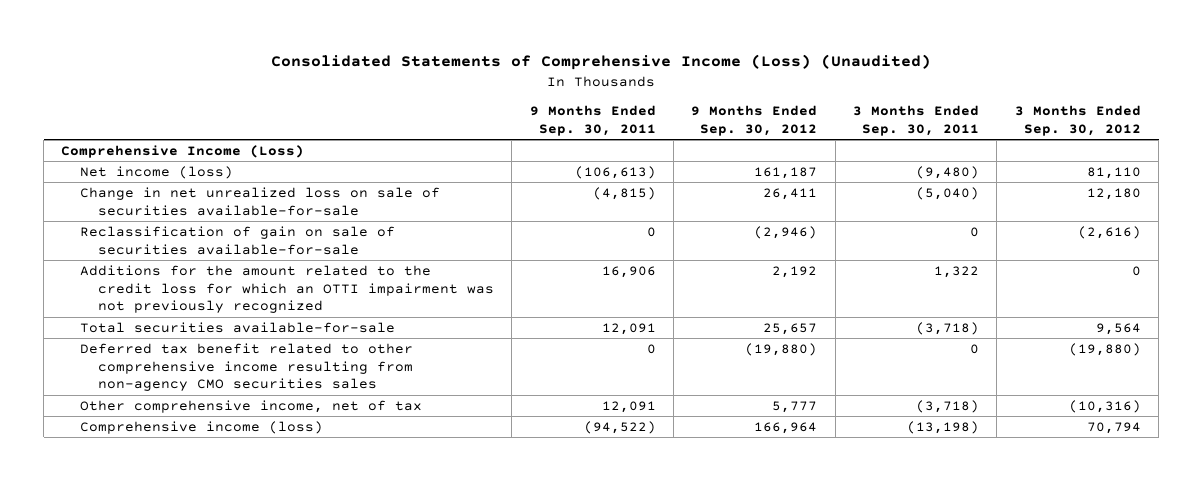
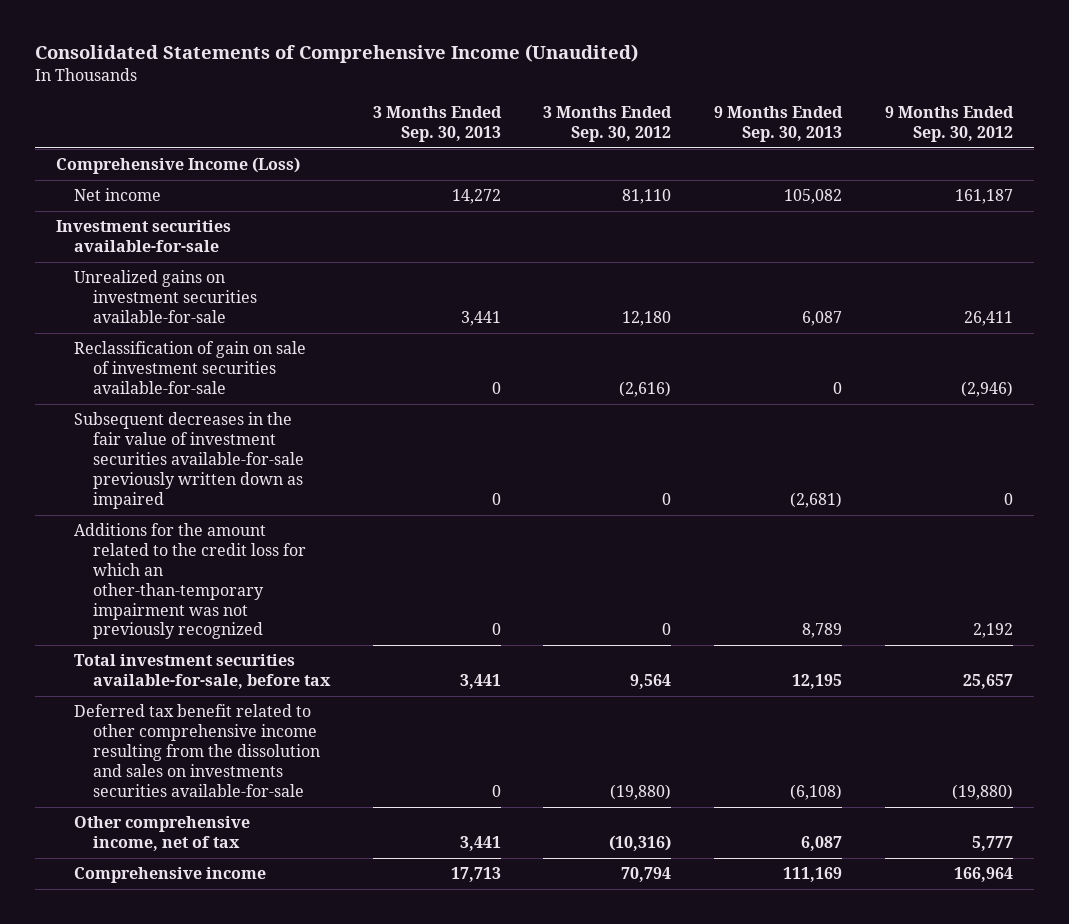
- Consolidated Statements of Comprehensive Income (Loss) (Unaudited)
+ Consolidated Statements of Comprehensive Income (Unaudited)
- | 9 Months Ended Sep. 30, 2011 | 9 Months Ended Sep. 30, 2012 | 3 Months Ended Sep. 30, 2011 | 3 Months Ended Sep. 30, 2012
+ | 3 Months Ended Sep. 30, 2013 | 3 Months Ended Sep. 30, 2012 | 9 Months Ended Sep. 30, 2013 | 9 Months Ended Sep. 30, 2012
- Net income (loss) | (106,613) | 161,187 | (9,480) | 81,110
- Change in net unrealized loss on sale of securities available-for-sale | (4,815) | 26,411 | (5,040) | 12,180
- Reclassification of gain on sale of securities available-for-sale | 0 | (2,946) | 0 | (2,616)
- Additions for the amount related to the credit loss for which an OTTI impairment was not previously recognized | 16,906 | 2,192 | 1,322 | 0
- Total securities available-for-sale | 12,091 | 25,657 | (3,718) | 9,564
- Deferred tax benefit related to other comprehensive income resulting from non-agency CMO securities sales | 0 | (19,880) | 0 | (19,880)
+ Net income | 14,272 | 81,110 | 105,082 | 161,187
+ Investment securities available-for-sale
+ Unrealized gains on investment securities available-for-sale | 3,441 | 12,180 | 6,087 | 26,411
+ Reclassification of gain on sale of investment securities available-for-sale | 0 | (2,616) | 0 | (2,946)
+ Subsequent decreases in the fair value of investment securities available-for-sale previously written down as impaired | 0 | 0 | (2,681) | 0
+ Additions for the amount related to the credit loss for which an other-than-temporary impairment was not previously recognized | 0 | 0 | 8,789 | 2,192
+ Total investment securities available-for-sale, before tax | 3,441 | 9,564 | 12,195 | 25,657
+ Deferred tax benefit related to other comprehensive income resulting from the dissolution and sales on investments securities available-for-sale | 0 | (19,880) | (6,108) | (19,880)
- Comprehensive income (loss) | (94,522) | 166,964 | (13,198) | 70,794
+ Comprehensive income | 17,713 | 70,794 | 111,169 | 166,964

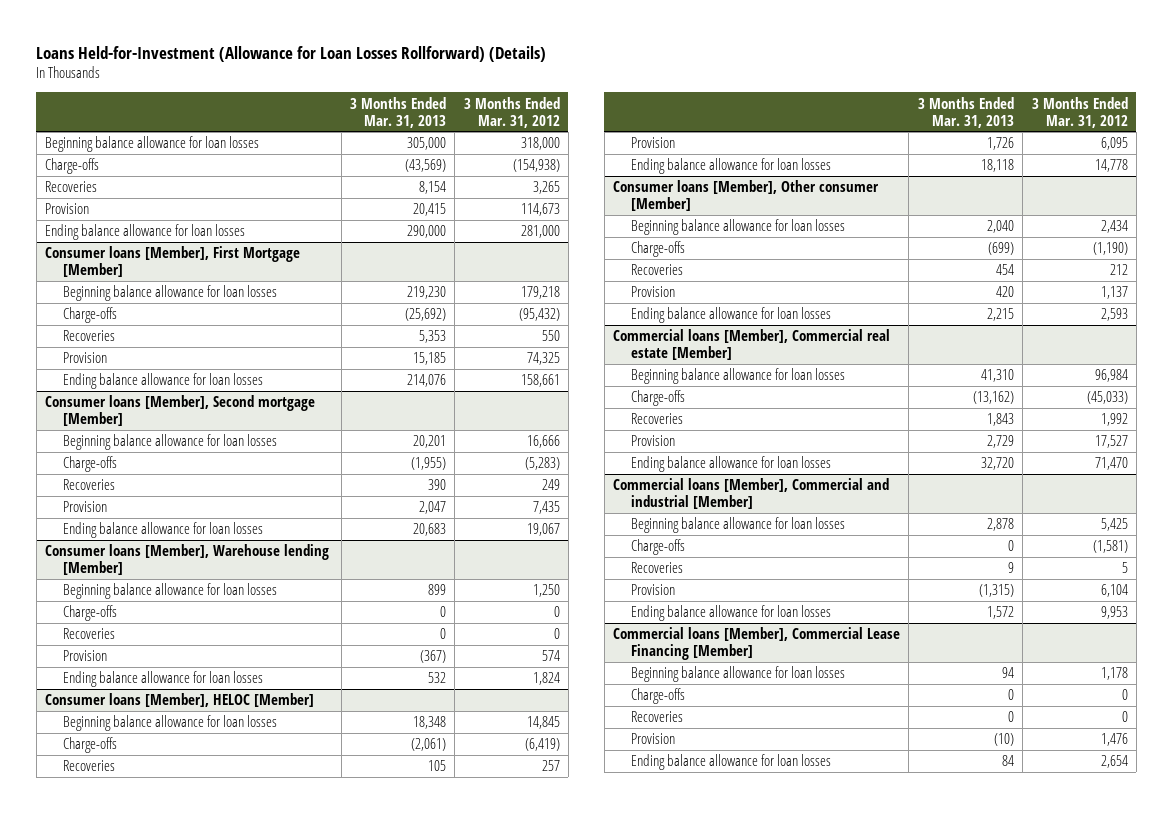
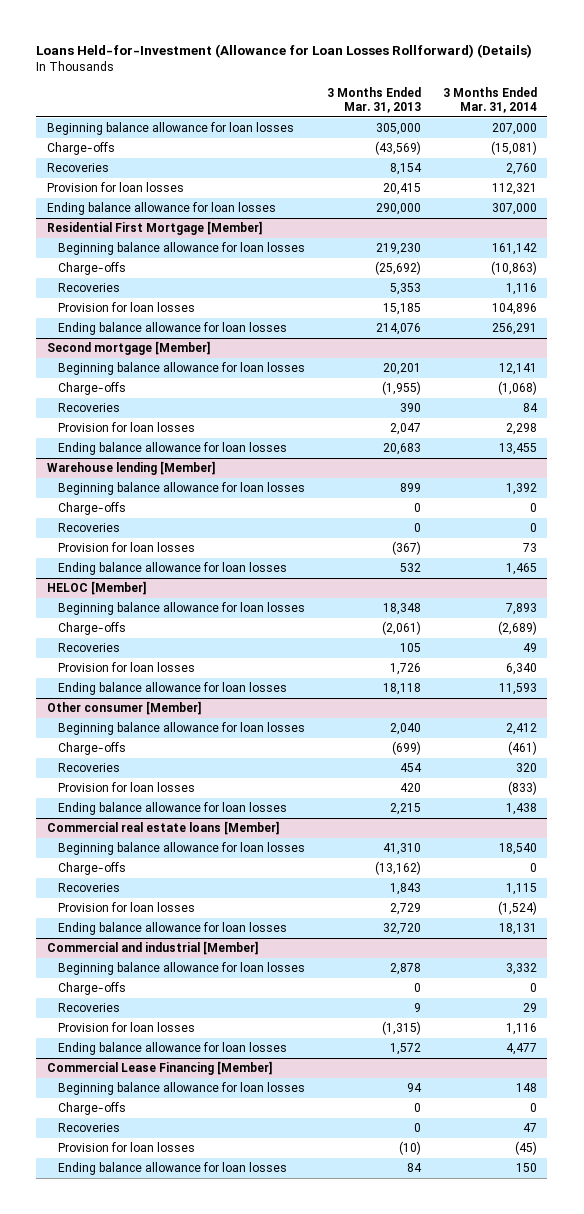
- | 3 Months Ended Mar. 31, 2013 | 3 Months Ended Mar. 31, 2012
+ | 3 Months Ended Mar. 31, 2013 | 3 Months Ended Mar. 31, 2014
- Provision | 20,415 | 114,673
+ Provision for loan losses | 20,415 | 112,321
- Consumer loans [Member], First Mortgage [Member]
+ Residential First Mortgage [Member]
- Provision | 15,185 | 74,325
+ Provision for loan losses | 15,185 | 104,896
- Consumer loans [Member], Second mortgage [Member]
+ Second mortgage [Member]
- Provision | 2,047 | 7,435
+ Provision for loan losses | 2,047 | 2,298
- Consumer loans [Member], Warehouse lending [Member]
+ Warehouse lending [Member]
- Provision | (367) | 574
+ Provision for loan losses | (367) | 73
- Consumer loans [Member], HELOC [Member]
+ HELOC [Member]
- Provision | 1,726 | 6,095
+ Provision for loan losses | 1,726 | 6,340
- Consumer loans [Member], Other consumer [Member]
+ Other consumer [Member]
- Provision | 420 | 1,137
+ Provision for loan losses | 420 | (833)
- Commercial loans [Member], Commercial real estate [Member]
+ Commercial real estate loans [Member]
- Provision | 2,729 | 17,527
+ Provision for loan losses | 2,729 | (1,524)
- Commercial loans [Member], Commercial and industrial [Member]
+ Commercial and industrial [Member]
- Provision | (1,315) | 6,104
+ Provision for loan losses | (1,315) | 1,116
- Commercial loans [Member], Commercial Lease Financing [Member]
+ Commercial Lease Financing [Member]
- Provision | (10) | 1,476
+ Provision for loan losses | (10) | (45)

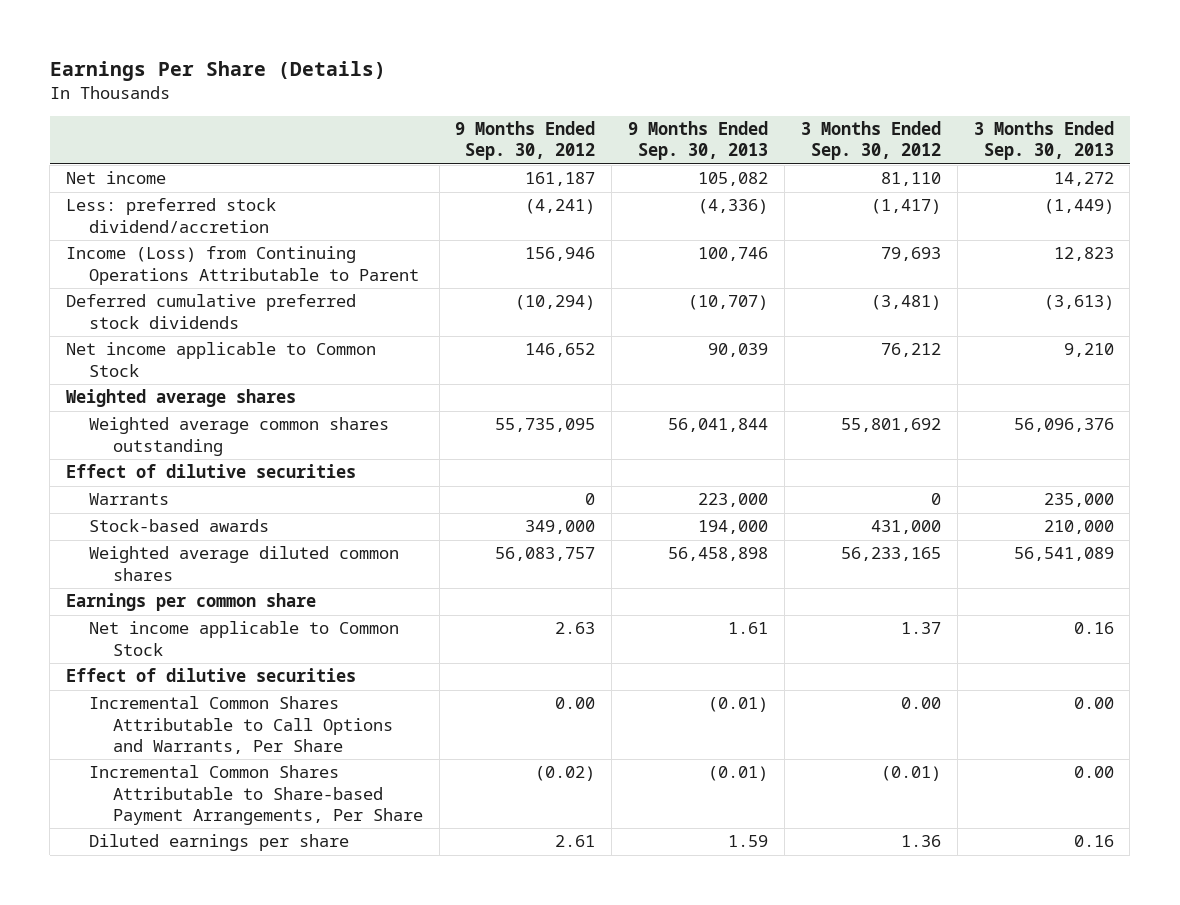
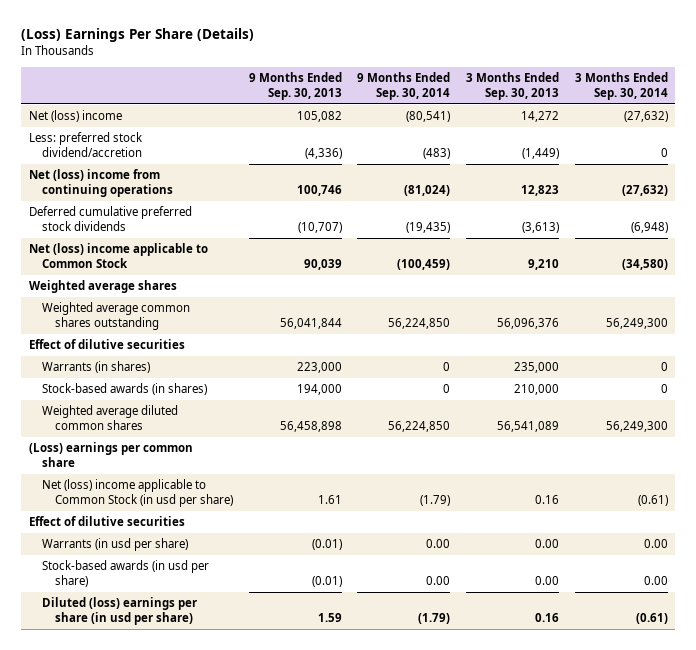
- Earnings Per Share (Details)
+ (Loss) Earnings Per Share (Details)
- | 9 Months Ended Sep. 30, 2012 | 9 Months Ended Sep. 30, 2013 | 3 Months Ended Sep. 30, 2012 | 3 Months Ended Sep. 30, 2013
+ | 9 Months Ended Sep. 30, 2013 | 9 Months Ended Sep. 30, 2014 | 3 Months Ended Sep. 30, 2013 | 3 Months Ended Sep. 30, 2014
- Net income | 161,187 | 105,082 | 81,110 | 14,272
+ Net (loss) income | 105,082 | (80,541) | 14,272 | (27,632)
- Income (Loss) from Continuing Operations Attributable to Parent | 156,946 | 100,746 | 79,693 | 12,823
+ Net (loss) income from continuing operations | 100,746 | (81,024) | 12,823 | (27,632)
- Net income applicable to Common Stock | 146,652 | 90,039 | 76,212 | 9,210
+ Net (loss) income applicable to Common Stock | 90,039 | (100,459) | 9,210 | (34,580)
- Warrants | 0 | 223,000 | 0 | 235,000
- Stock-based awards | 349,000 | 194,000 | 431,000 | 210,000
+ Warrants (in shares) | 223,000 | 0 | 235,000 | 0
+ Stock-based awards (in shares) | 194,000 | 0 | 210,000 | 0
- Earnings per common share
- Net income applicable to Common Stock | 2.63 | 1.61 | 1.37 | 0.16
+ (Loss) earnings per common share
+ Net (loss) income applicable to Common Stock (in usd per share) | 1.61 | (1.79) | 0.16 | (0.61)
- Incremental Common Shares Attributable to Call Options and Warrants, Per Share | 0.00 | (0.01) | 0.00 | 0.00
- Incremental Common Shares Attributable to Share-based Payment Arrangements, Per Share | (0.02) | (0.01) | (0.01) | 0.00
- Diluted earnings per share | 2.61 | 1.59 | 1.36 | 0.16
+ Warrants (in usd per share) | (0.01) | 0.00 | 0.00 | 0.00
+ Stock-based awards (in usd per share) | (0.01) | 0.00 | 0.00 | 0.00
+ Diluted (loss) earnings per share (in usd per share) | 1.59 | (1.79) | 0.16 | (0.61)

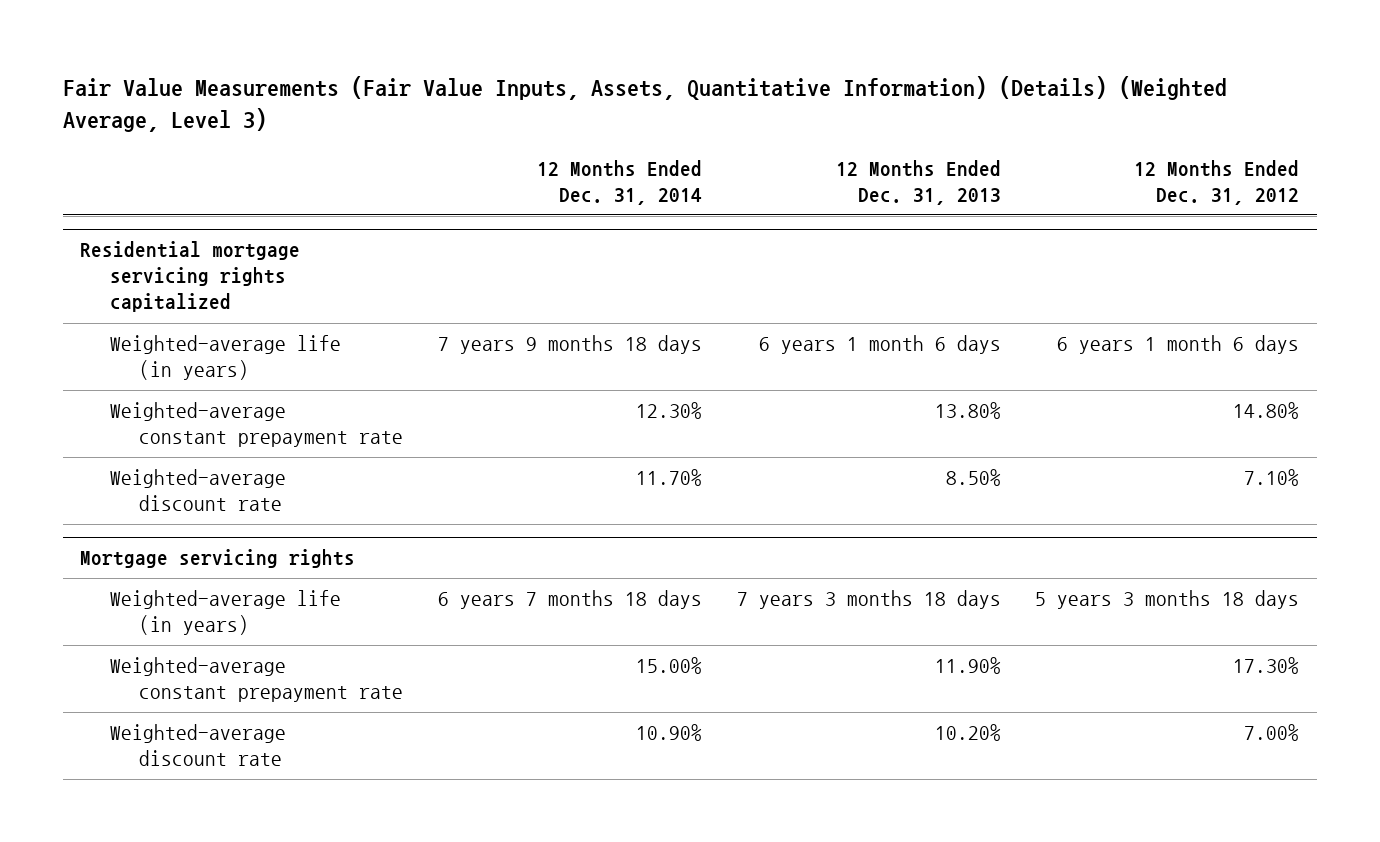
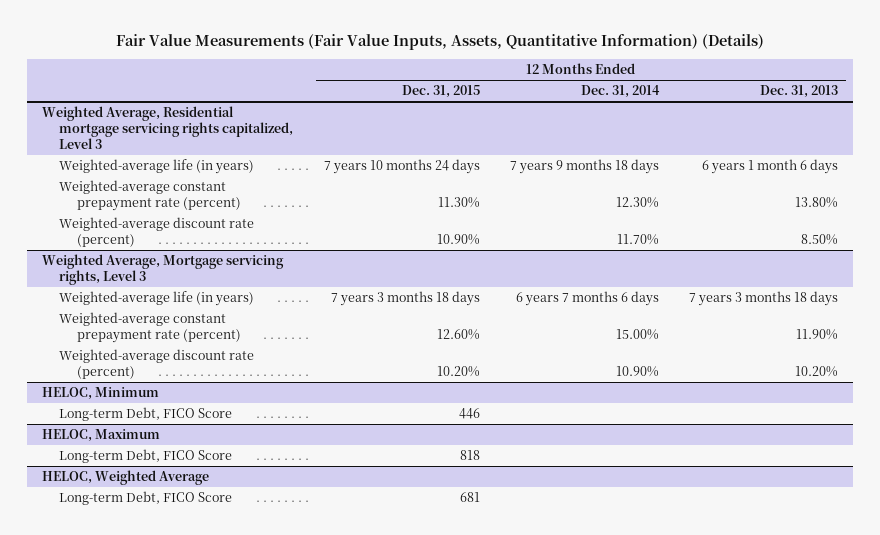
- Fair Value Measurements (Fair Value Inputs, Assets, Quantitative Information) (Details) (Weighted Average, Level 3)
+ Fair Value Measurements (Fair Value Inputs, Assets, Quantitative Information) (Details)
- | 12 Months Ended Dec. 31, 2014 | 12 Months Ended Dec. 31, 2013 | 12 Months Ended Dec. 31, 2012
+ | 12 Months Ended Dec. 31, 2015 | 12 Months Ended Dec. 31, 2014 | 12 Months Ended Dec. 31, 2013
- Residential mortgage servicing rights capitalized
+ Weighted Average, Residential mortgage servicing rights capitalized, Level 3
- Weighted-average constant prepayment rate | 12.30% | 13.80% | 14.80%
- Weighted-average discount rate | 11.70% | 8.50% | 7.10%
- Mortgage servicing rights
- Weighted-average life (in years) | 6 years 7 months 18 days | 7 years 3 months 18 days | 5 years 3 months 18 days
- Weighted-average constant prepayment rate | 15.00% | 11.90% | 17.30%
- Weighted-average discount rate | 10.90% | 10.20% | 7.00%
+ Weighted-average constant prepayment rate (percent) | 11.30% | 12.30% | 13.80%
+ Weighted-average discount rate (percent) | 10.90% | 11.70% | 8.50%
+ Weighted Average, Mortgage servicing rights, Level 3
+ Weighted-average life (in years) | 7 years 3 months 18 days | 6 years 7 months 6 days | 7 years 3 months 18 days
+ Weighted-average constant prepayment rate (percent) | 12.60% | 15.00% | 11.90%
+ Weighted-average discount rate (percent) | 10.20% | 10.90% | 10.20%
+ HELOC, Minimum
+ Long-term Debt, FICO Score | 446 | |
+ HELOC, Maximum
+ Long-term Debt, FICO Score | 818 | |
+ HELOC, Weighted Average
+ Long-term Debt, FICO Score | 681 | |

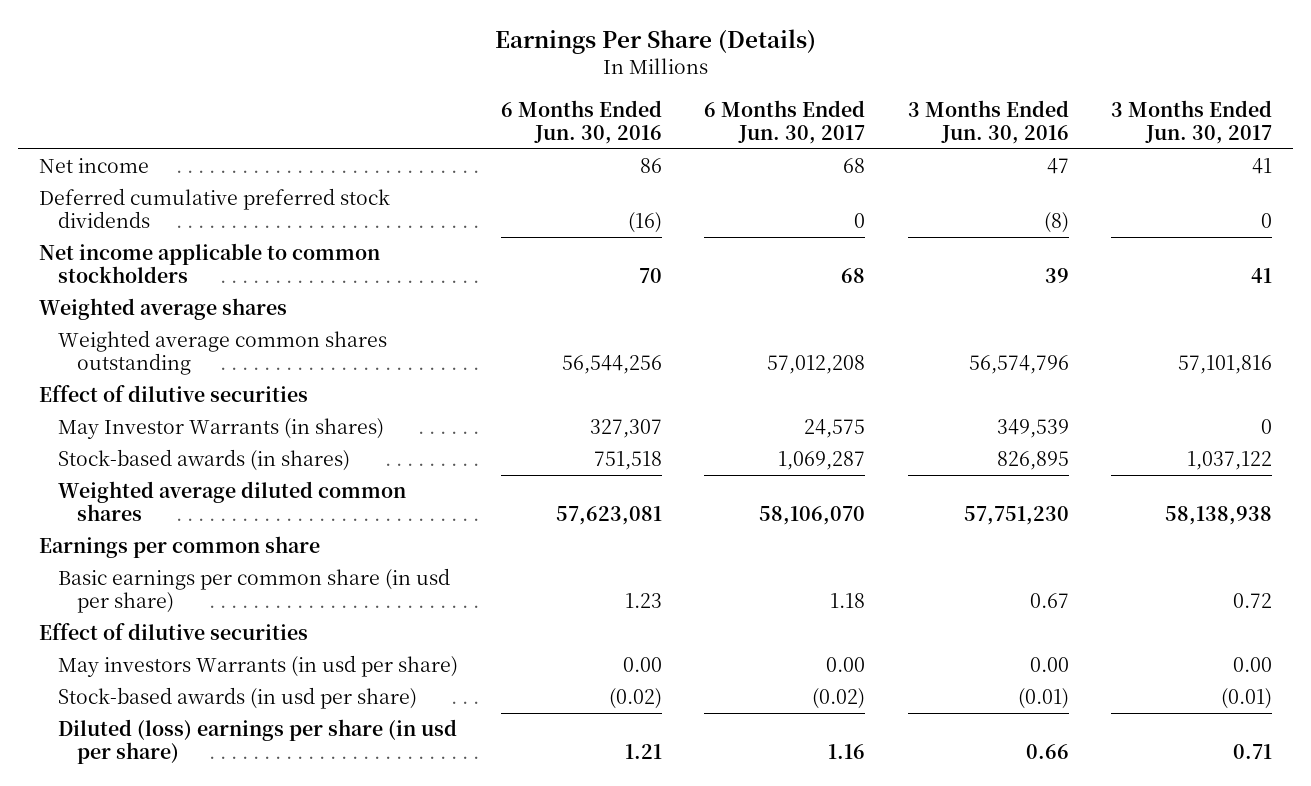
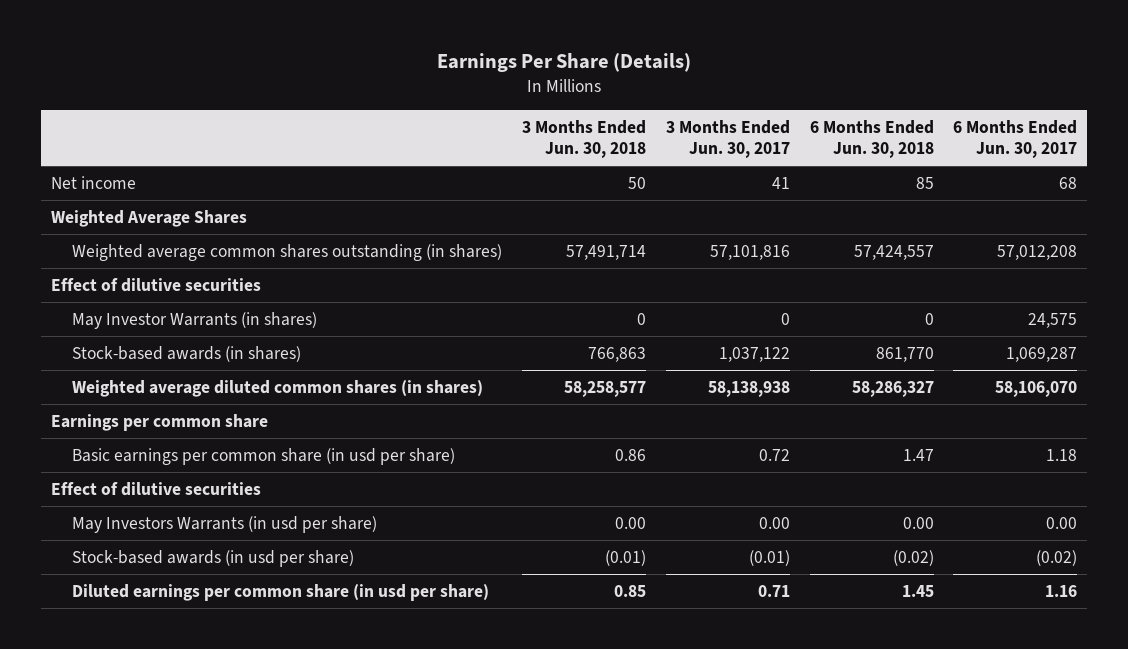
- | 6 Months Ended Jun. 30, 2016 | 6 Months Ended Jun. 30, 2017 | 3 Months Ended Jun. 30, 2016 | 3 Months Ended Jun. 30, 2017
+ | 3 Months Ended Jun. 30, 2018 | 3 Months Ended Jun. 30, 2017 | 6 Months Ended Jun. 30, 2018 | 6 Months Ended Jun. 30, 2017
- Deferred cumulative preferred stock dividends | (16) | 0 | (8) | 0
- Net income applicable to common stockholders | 70 | 68 | 39 | 41
- Weighted average shares
- Weighted average common shares outstanding | 56,544,256 | 57,012,208 | 56,574,796 | 57,101,816
+ Weighted Average Shares
+ Weighted average common shares outstanding (in shares) | 57,491,714 | 57,101,816 | 57,424,557 | 57,012,208
- Weighted average diluted common shares | 57,623,081 | 58,106,070 | 57,751,230 | 58,138,938
+ Weighted average diluted common shares (in shares) | 58,258,577 | 58,138,938 | 58,286,327 | 58,106,070
- May investors Warrants (in usd per share) | 0.00 | 0.00 | 0.00 | 0.00
+ May Investors Warrants (in usd per share) | 0.00 | 0.00 | 0.00 | 0.00
- Diluted (loss) earnings per share (in usd per share) | 1.21 | 1.16 | 0.66 | 0.71
+ Diluted earnings per common share (in usd per share) | 0.85 | 0.71 | 1.45 | 1.16

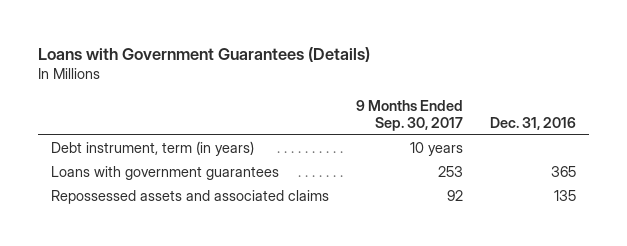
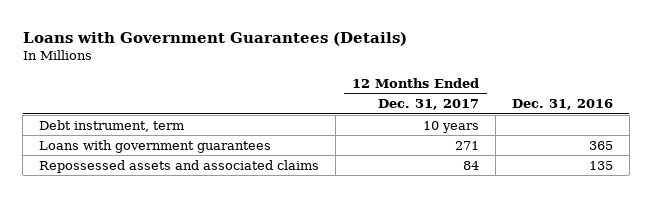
- | 9 Months Ended Sep. 30, 2017 | Dec. 31, 2016
+ | 12 Months Ended Dec. 31, 2017 | Dec. 31, 2016
- Debt instrument, term (in years) | 10 years |
+ Debt instrument, term | 10 years |

